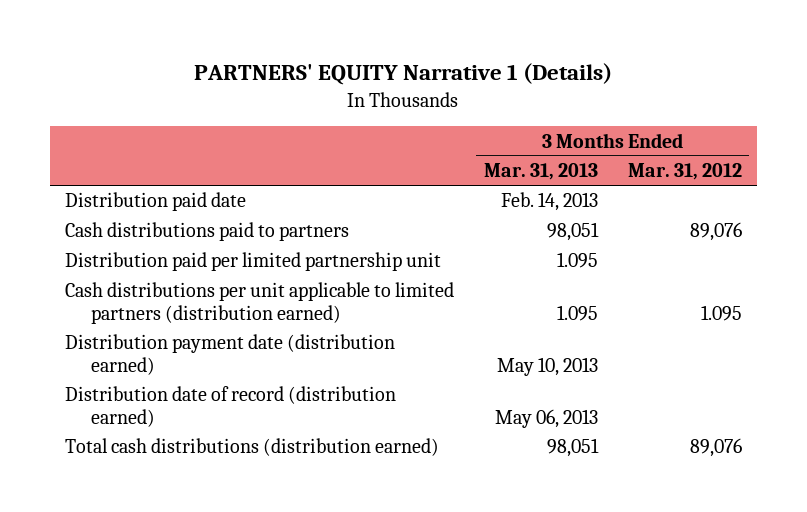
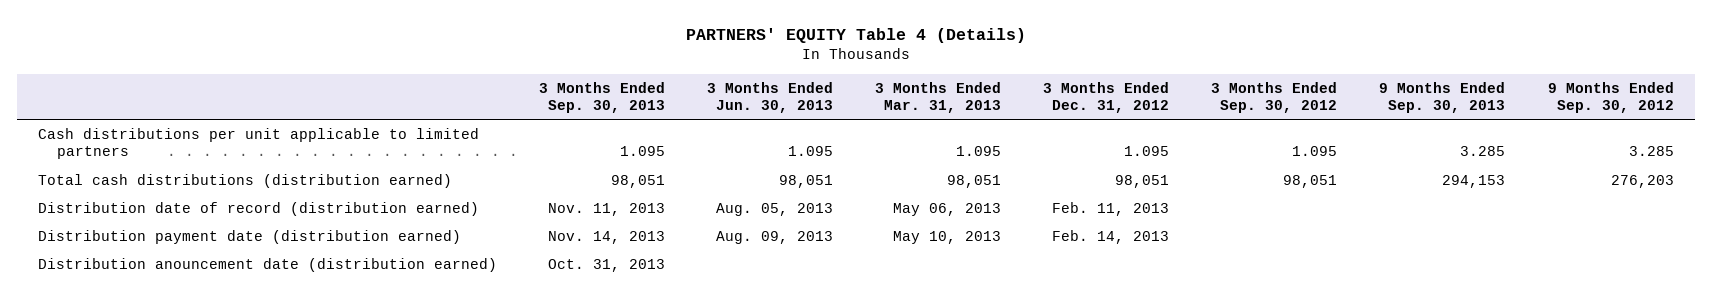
- PARTNERS' EQUITY Narrative 1 (Details)
+ PARTNERS' EQUITY Table 4 (Details)
- | 3 Months Ended Mar. 31, 2013 | 3 Months Ended Mar. 31, 2012
+ | 3 Months Ended Sep. 30, 2013 | 3 Months Ended Jun. 30, 2013 | 3 Months Ended Mar. 31, 2013 | 3 Months Ended Dec. 31, 2012 | 3 Months Ended Sep. 30, 2012 | 9 Months Ended Sep. 30, 2013 | 9 Months Ended Sep. 30, 2012
- Distribution paid date | Feb. 14, 2013 |
- Cash distributions paid to partners | 98,051 | 89,076
- Distribution paid per limited partnership unit | 1.095 |
- Cash distributions per unit applicable to limited partners (distribution earned) | 1.095 | 1.095
+ Cash distributions per unit applicable to limited partners | 1.095 | 1.095 | 1.095 | 1.095 | 1.095 | 3.285 | 3.285
moved down: Distribution date of record (distribution earned) | Nov. 11, 2013 | Aug. 05, 2013 | May 06, 2013 | Feb. 11, 2013 | | |
moved down: Distribution payment date (distribution earned) | Nov. 14, 2013 | Aug. 09, 2013 | May 10, 2013 | Feb. 14, 2013 | | |
+ Distribution anouncement date (distribution earned) | Oct. 31, 2013 | | | | | |

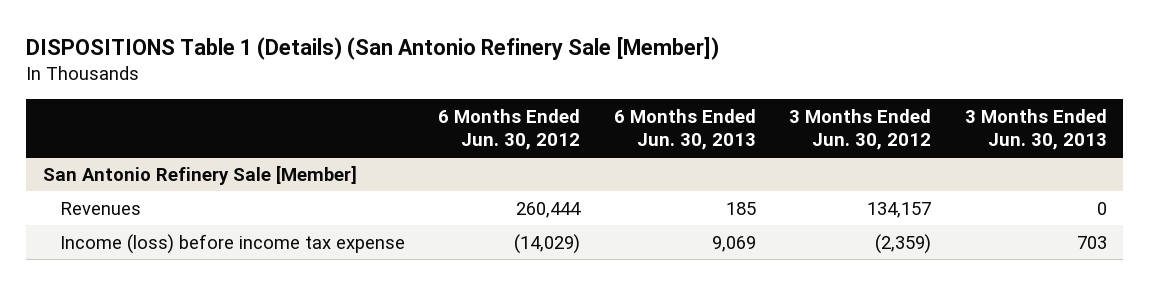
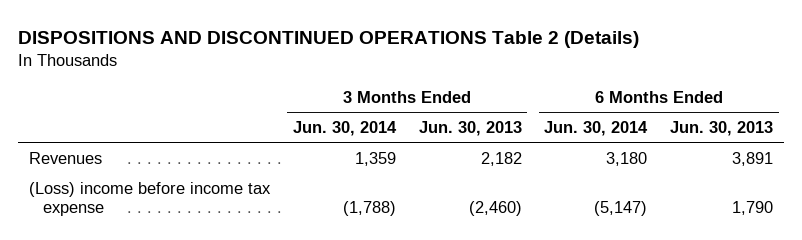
- DISPOSITIONS Table 1 (Details) (San Antonio Refinery Sale [Member])
+ DISPOSITIONS AND DISCONTINUED OPERATIONS Table 2 (Details)
- | 6 Months Ended Jun. 30, 2012 | 6 Months Ended Jun. 30, 2013 | 3 Months Ended Jun. 30, 2012 | 3 Months Ended Jun. 30, 2013
+ | 3 Months Ended Jun. 30, 2014 | 3 Months Ended Jun. 30, 2013 | 6 Months Ended Jun. 30, 2014 | 6 Months Ended Jun. 30, 2013
- San Antonio Refinery Sale [Member]
- Revenues | 260,444 | 185 | 134,157 | 0
- Income (loss) before income tax expense | (14,029) | 9,069 | (2,359) | 703
+ Revenues | 1,359 | 2,182 | 3,180 | 3,891
+ (Loss) income before income tax expense | (1,788) | (2,460) | (5,147) | 1,790

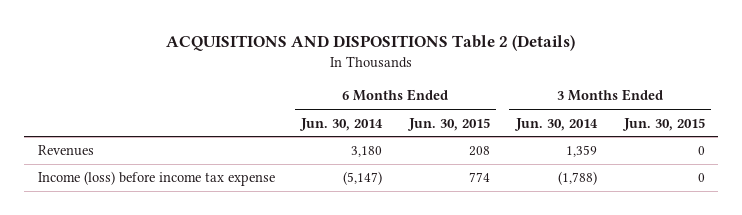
- DISPOSITIONS AND DISCONTINUED OPERATIONS Table 2 (Details)
+ ACQUISITIONS AND DISPOSITIONS Table 2 (Details)
- | 3 Months Ended Jun. 30, 2014 | 3 Months Ended Jun. 30, 2013 | 6 Months Ended Jun. 30, 2014 | 6 Months Ended Jun. 30, 2013
+ | 6 Months Ended Jun. 30, 2014 | 6 Months Ended Jun. 30, 2015 | 3 Months Ended Jun. 30, 2014 | 3 Months Ended Jun. 30, 2015
- (Loss) income before income tax expense | (1,788) | (2,460) | (5,147) | 1,790
+ Income (loss) before income tax expense | (5,147) | 774 | (1,788) | 0

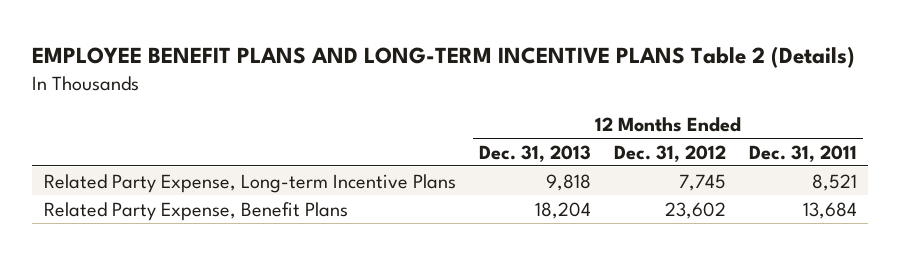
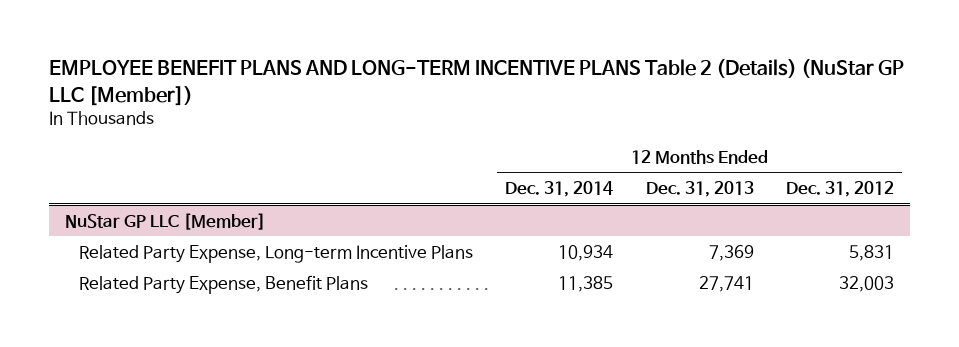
- EMPLOYEE BENEFIT PLANS AND LONG-TERM INCENTIVE PLANS Table 2 (Details)
+ EMPLOYEE BENEFIT PLANS AND LONG-TERM INCENTIVE PLANS Table 2 (Details) (NuStar GP LLC [Member])
- | 12 Months Ended Dec. 31, 2013 | 12 Months Ended Dec. 31, 2012 | 12 Months Ended Dec. 31, 2011
+ | 12 Months Ended Dec. 31, 2014 | 12 Months Ended Dec. 31, 2013 | 12 Months Ended Dec. 31, 2012
- Related Party Expense, Long-term Incentive Plans | 9,818 | 7,745 | 8,521
- Related Party Expense, Benefit Plans | 18,204 | 23,602 | 13,684
+ NuStar GP LLC [Member]
+ Related Party Expense, Long-term Incentive Plans | 10,934 | 7,369 | 5,831
+ Related Party Expense, Benefit Plans | 11,385 | 27,741 | 32,003

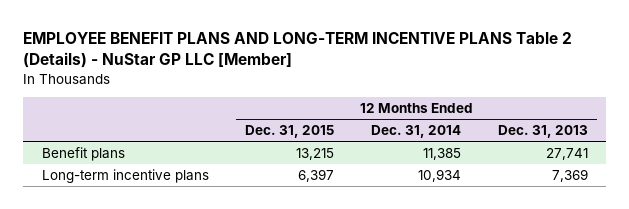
- EMPLOYEE BENEFIT PLANS AND LONG-TERM INCENTIVE PLANS Table 2 (Details) (NuStar GP LLC [Member])
+ EMPLOYEE BENEFIT PLANS AND LONG-TERM INCENTIVE PLANS Table 2 (Details) - NuStar GP LLC [Member]
- | 12 Months Ended Dec. 31, 2014 | 12 Months Ended Dec. 31, 2013 | 12 Months Ended Dec. 31, 2012
+ | 12 Months Ended Dec. 31, 2015 | 12 Months Ended Dec. 31, 2014 | 12 Months Ended Dec. 31, 2013
- NuStar GP LLC [Member]
- Related Party Expense, Long-term Incentive Plans | 10,934 | 7,369 | 5,831
- Related Party Expense, Benefit Plans | 11,385 | 27,741 | 32,003
+ Benefit plans | 13,215 | 11,385 | 27,741
+ Long-term incentive plans | 6,397 | 10,934 | 7,369

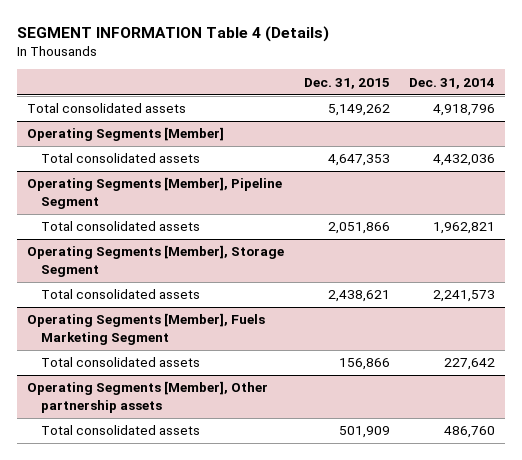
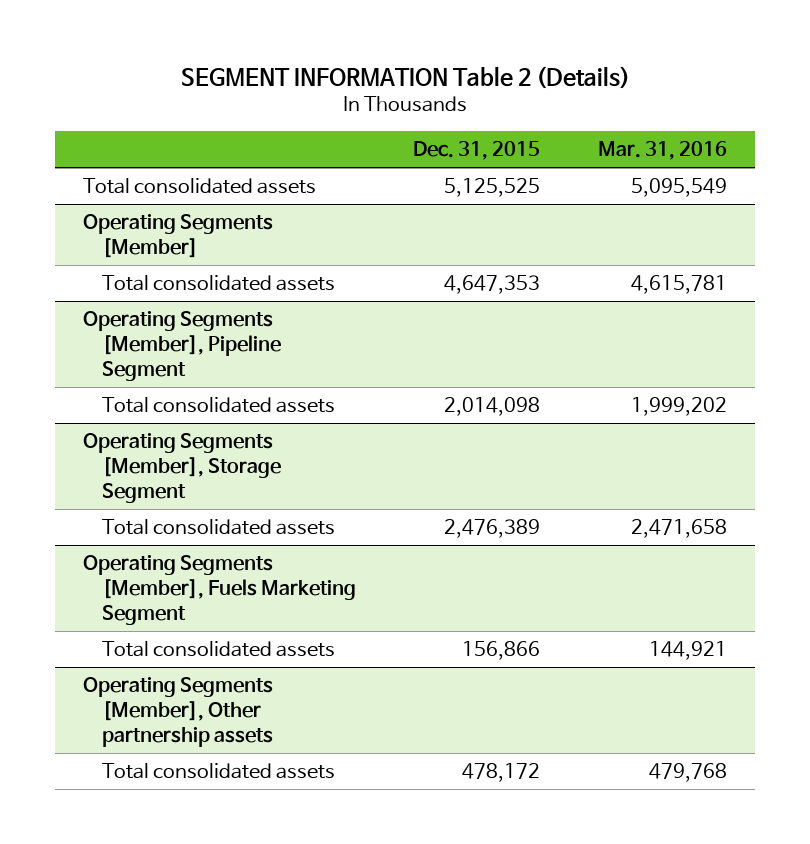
- SEGMENT INFORMATION Table 4 (Details)
+ SEGMENT INFORMATION Table 2 (Details)
- | Dec. 31, 2015 | Dec. 31, 2014
+ | Dec. 31, 2015 | Mar. 31, 2016
- Total consolidated assets | 5,149,262 | 4,918,796
+ Total consolidated assets | 5,125,525 | 5,095,549
@ Operating Segments [Member], Pipeline Segment
- Total consolidated assets | 2,051,866 | 1,962,821
+ Total consolidated assets | 2,014,098 | 1,999,202
@ Operating Segments [Member], Storage Segment
- Total consolidated assets | 2,438,621 | 2,241,573
+ Total consolidated assets | 2,476,389 | 2,471,658
@ Operating Segments [Member], Other partnership assets
- Total consolidated assets | 501,909 | 486,760
+ Total consolidated assets | 478,172 | 479,768

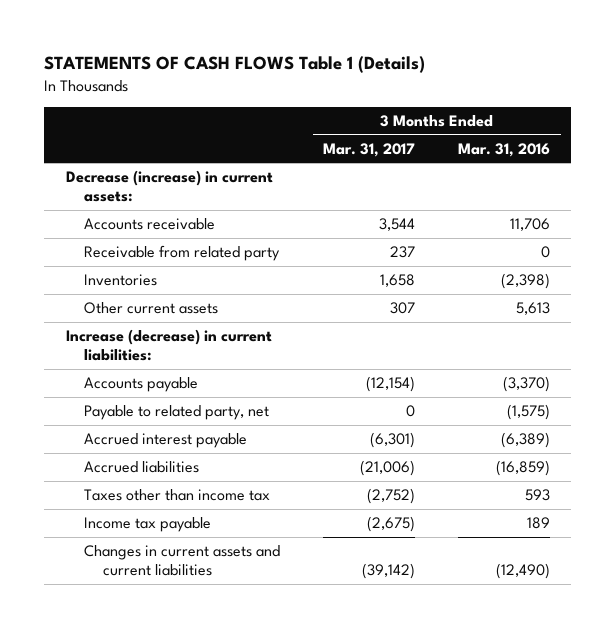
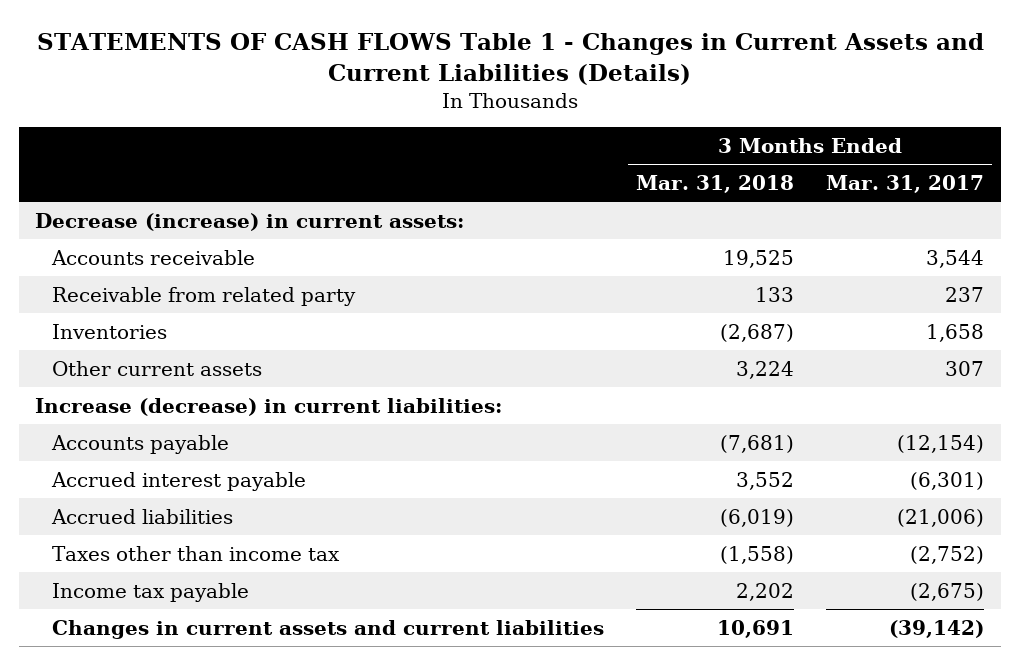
- STATEMENTS OF CASH FLOWS Table 1 (Details)
+ STATEMENTS OF CASH FLOWS Table 1 - Changes in Current Assets and Current Liabilities (Details)
- | 3 Months Ended Mar. 31, 2017 | 3 Months Ended Mar. 31, 2016
+ | 3 Months Ended Mar. 31, 2018 | 3 Months Ended Mar. 31, 2017
- Payable to related party, net | 0 | (1,575)

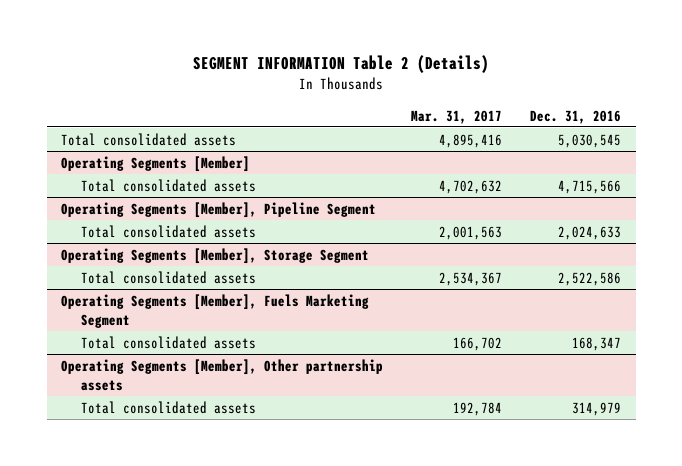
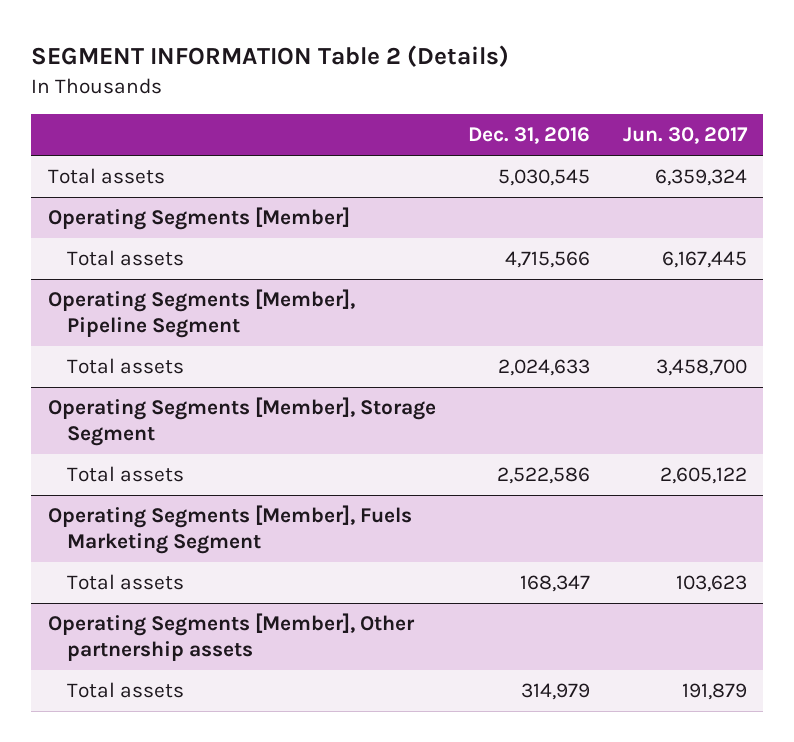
- | Mar. 31, 2017 | Dec. 31, 2016
+ | Dec. 31, 2016 | Jun. 30, 2017
- Total consolidated assets | 4,895,416 | 5,030,545
+ Total assets | 5,030,545 | 6,359,324
@ Operating Segments [Member]
- Total consolidated assets | 4,702,632 | 4,715,566
+ Total assets | 4,715,566 | 6,167,445
@ Operating Segments [Member], Pipeline Segment
- Total consolidated assets | 2,001,563 | 2,024,633
+ Total assets | 2,024,633 | 3,458,700
@ Operating Segments [Member], Storage Segment
- Total consolidated assets | 2,534,367 | 2,522,586
+ Total assets | 2,522,586 | 2,605,122
@ Operating Segments [Member], Fuels Marketing Segment
- Total consolidated assets | 166,702 | 168,347
+ Total assets | 168,347 | 103,623
@ Operating Segments [Member], Other partnership assets
- Total consolidated assets | 192,784 | 314,979
+ Total assets | 314,979 | 191,879

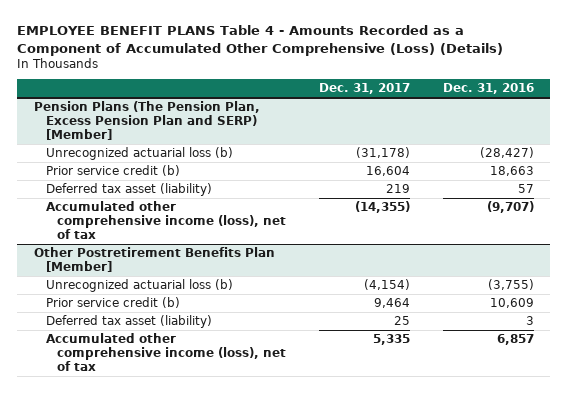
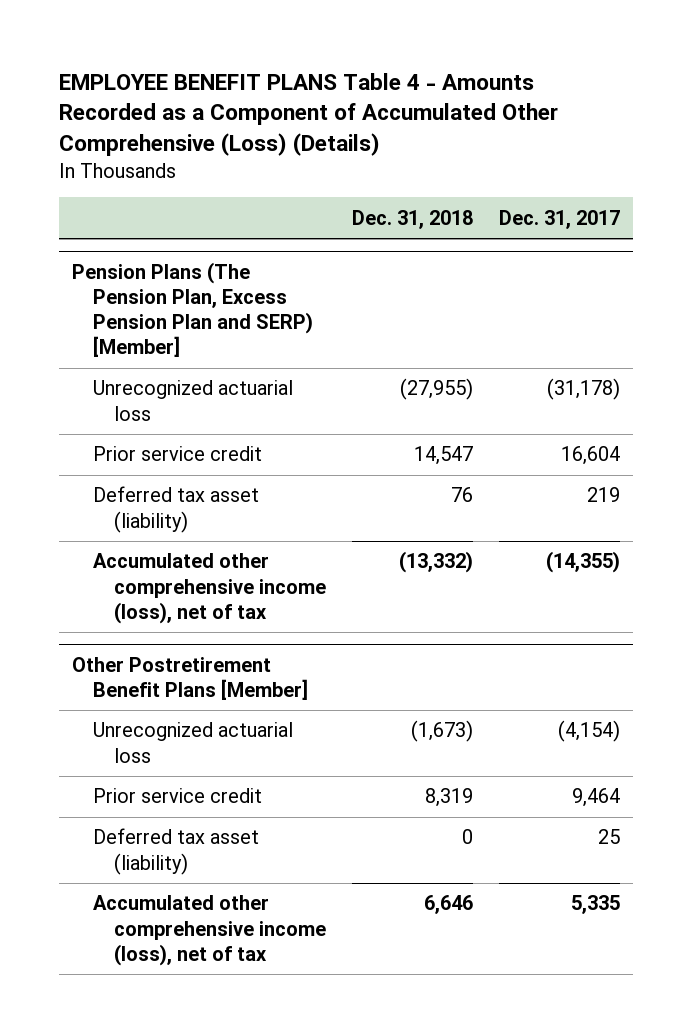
- | Dec. 31, 2017 | Dec. 31, 2016
+ | Dec. 31, 2018 | Dec. 31, 2017
@ Pension Plans (The Pension Plan, Excess Pension Plan and SERP) [Member]
- Unrecognized actuarial loss (b) | (31,178) | (28,427)
- Prior service credit (b) | 16,604 | 18,663
+ Unrecognized actuarial loss | (27,955) | (31,178)
+ Prior service credit | 14,547 | 16,604
- Other Postretirement Benefits Plan [Member]
- Unrecognized actuarial loss (b) | (4,154) | (3,755)
- Prior service credit (b) | 9,464 | 10,609
+ Other Postretirement Benefit Plans [Member]
+ Unrecognized actuarial loss | (1,673) | (4,154)
+ Prior service credit | 8,319 | 9,464

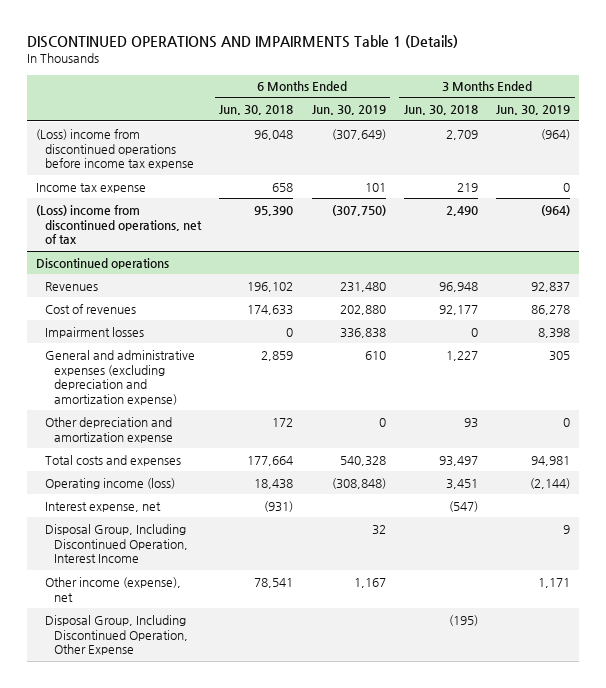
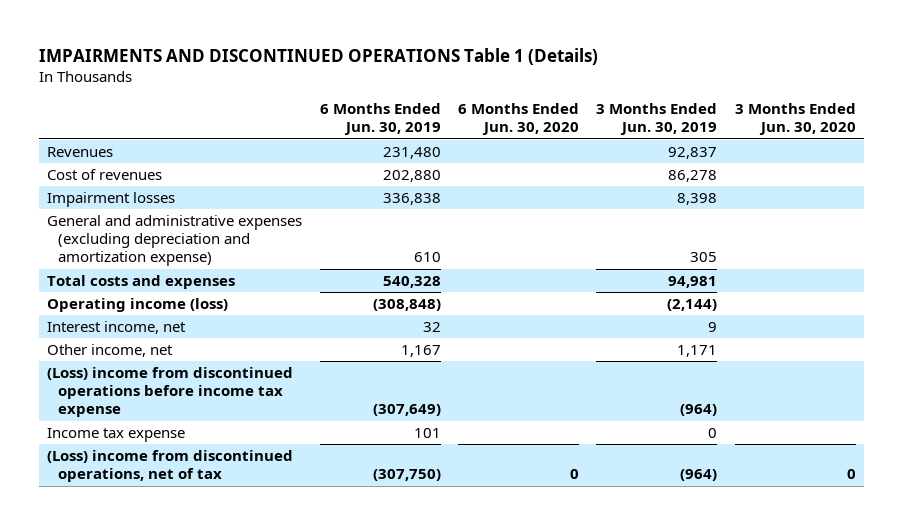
- DISCONTINUED OPERATIONS AND IMPAIRMENTS Table 1 (Details)
+ IMPAIRMENTS AND DISCONTINUED OPERATIONS Table 1 (Details)
- | 6 Months Ended Jun. 30, 2018 | 6 Months Ended Jun. 30, 2019 | 3 Months Ended Jun. 30, 2018 | 3 Months Ended Jun. 30, 2019
+ | 6 Months Ended Jun. 30, 2019 | 6 Months Ended Jun. 30, 2020 | 3 Months Ended Jun. 30, 2019 | 3 Months Ended Jun. 30, 2020
- Discontinued operations
- Other depreciation and amortization expense | 172 | 0 | 93 | 0
- Interest expense, net | (931) | | (547) |
- Disposal Group, Including Discontinued Operation, Interest Income | | 32 | | 9
- Other income (expense), net | 78,541 | 1,167 | | 1,171
- Disposal Group, Including Discontinued Operation, Other Expense | | | (195) |
+ Interest income, net | 32 | | 9 |
+ Other income, net | 1,167 | | 1,171 |
moved down: (Loss) income from discontinued operations before income tax expense | (307,649) | | (964) |
moved down: Income tax expense | 101 | | 0 |
moved down: (Loss) income from discontinued operations, net of tax | (307,750) | 0 | (964) | 0

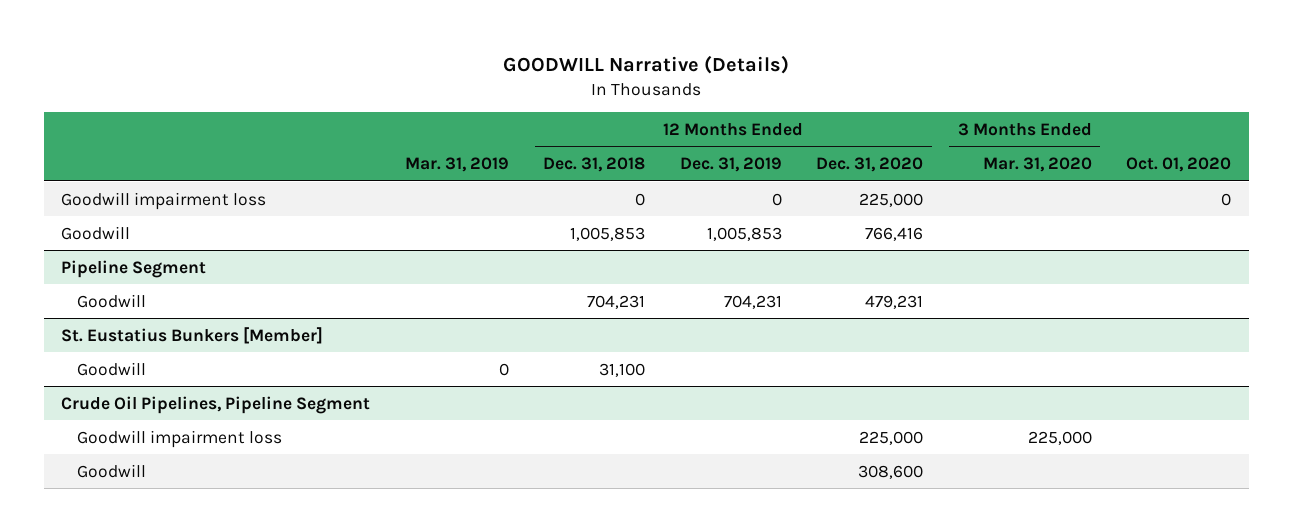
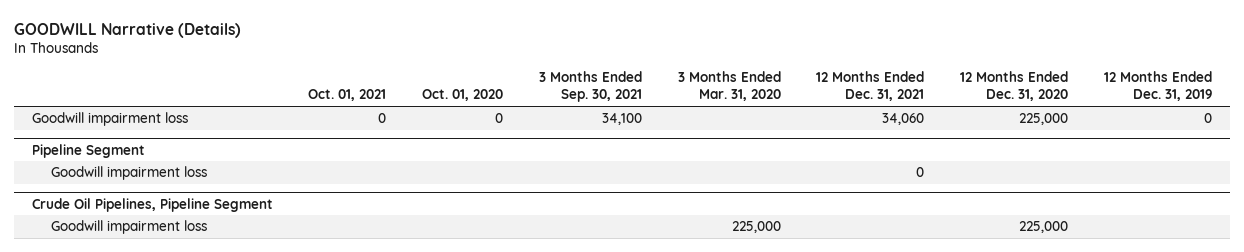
- | Mar. 31, 2019 | 12 Months Ended Dec. 31, 2018 | 12 Months Ended Dec. 31, 2019 | 12 Months Ended Dec. 31, 2020 | 3 Months Ended Mar. 31, 2020 | Oct. 01, 2020
+ | Oct. 01, 2021 | Oct. 01, 2020 | 3 Months Ended Sep. 30, 2021 | 3 Months Ended Mar. 31, 2020 | 12 Months Ended Dec. 31, 2021 | 12 Months Ended Dec. 31, 2020 | 12 Months Ended Dec. 31, 2019
- Goodwill | | 1,005,853 | 1,005,853 | 766,416 | |
@ Pipeline Segment
- Goodwill | | 704,231 | 704,231 | 479,231 | |
- St. Eustatius Bunkers [Member]
- Goodwill | 0 | 31,100 | | | |
@ Pipeline Segment
+ Goodwill impairment loss | | | | | 0 | |
@ Crude Oil Pipelines, Pipeline Segment
- Goodwill | | | | 308,600 | |

